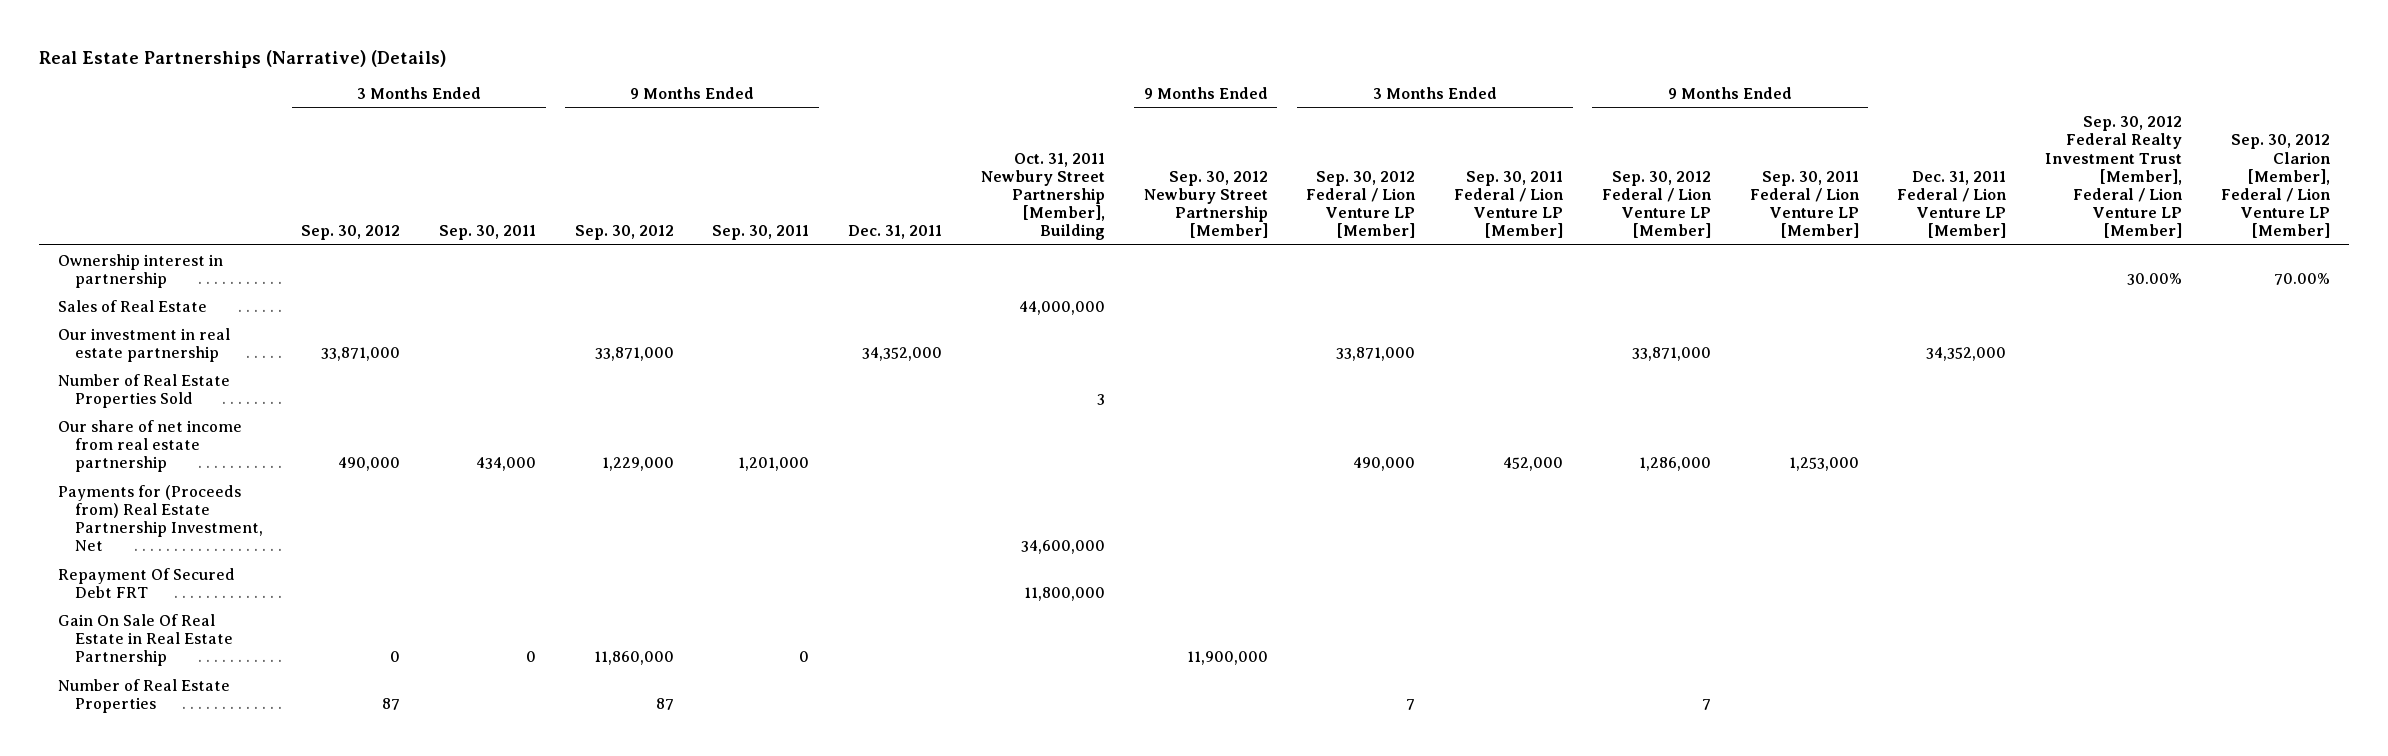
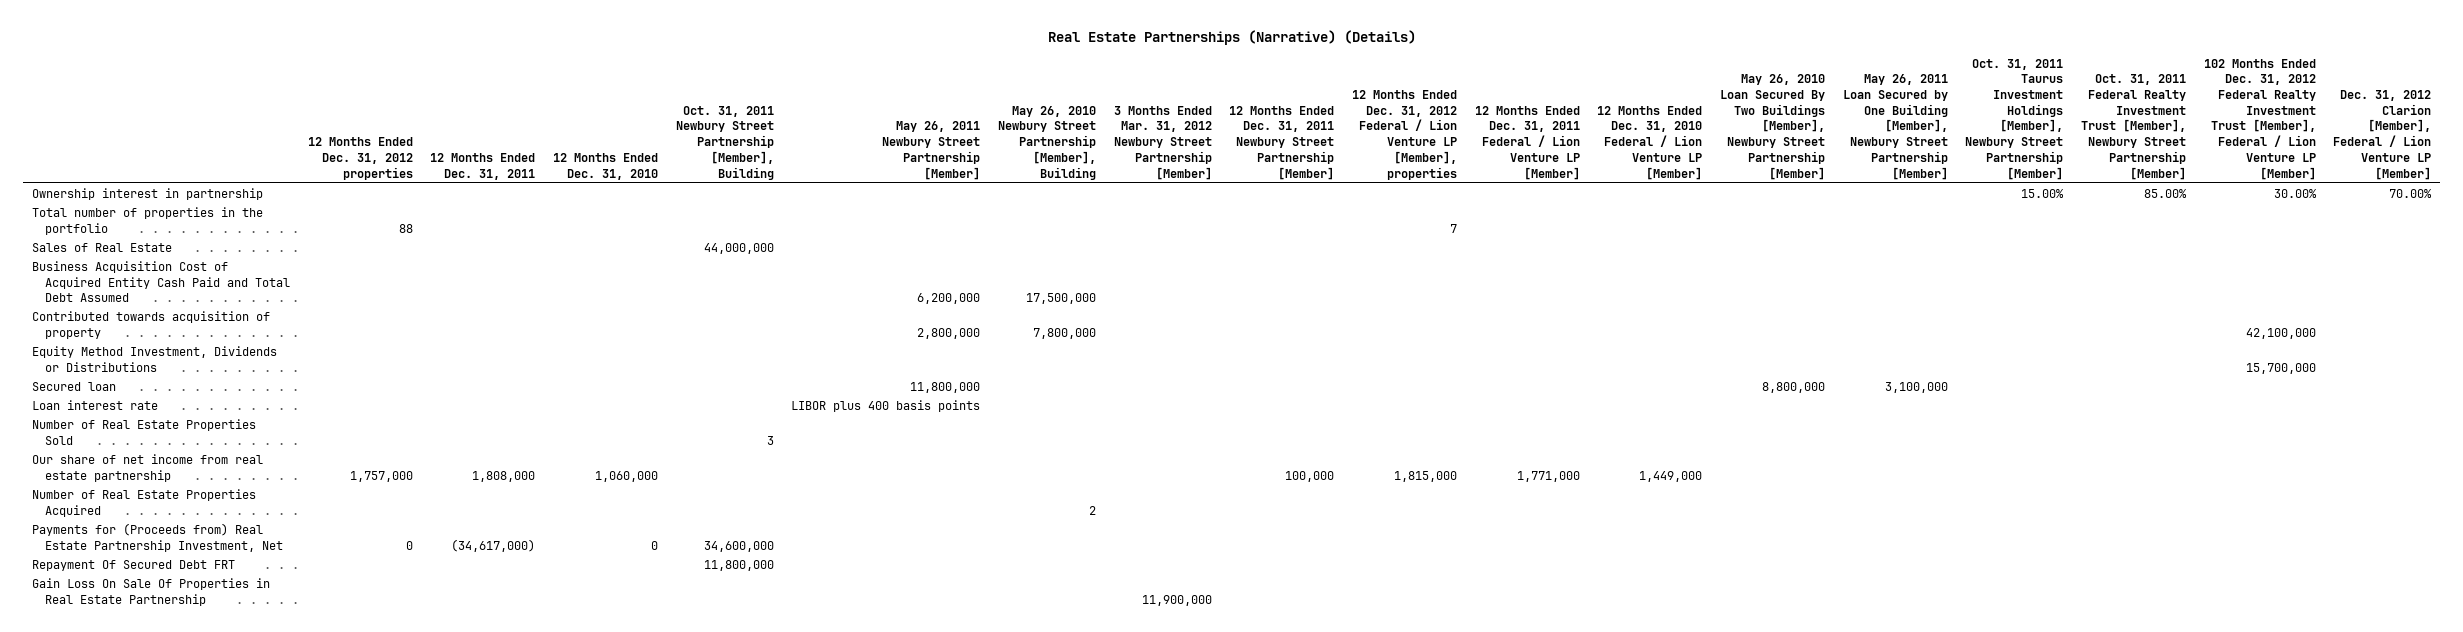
- | 3 Months Ended Sep. 30, 2012 | 3 Months Ended Sep. 30, 2011 | 9 Months Ended Sep. 30, 2012 | 9 Months Ended Sep. 30, 2011 | Dec. 31, 2011 | Oct. 31, 2011 Newbury Street Partnership [Member], Building | 9 Months Ended Sep. 30, 2012 Newbury Street Partnership [Member] | 3 Months Ended Sep. 30, 2012 Federal / Lion Venture LP [Member] | 3 Months Ended Sep. 30, 2011 Federal / Lion Venture LP [Member] | 9 Months Ended Sep. 30, 2012 Federal / Lion Venture LP [Member] | 9 Months Ended Sep. 30, 2011 Federal / Lion Venture LP [Member] | Dec. 31, 2011 Federal / Lion Venture LP [Member] | Sep. 30, 2012 Federal Realty Investment Trust [Member], Federal / Lion Venture LP [Member] | Sep. 30, 2012 Clarion [Member], Federal / Lion Venture LP [Member]
+ | 12 Months Ended Dec. 31, 2012 properties | 12 Months Ended Dec. 31, 2011 | 12 Months Ended Dec. 31, 2010 | Oct. 31, 2011 Newbury Street Partnership [Member], Building | May 26, 2011 Newbury Street Partnership [Member] | May 26, 2010 Newbury Street Partnership [Member], Building | 3 Months Ended Mar. 31, 2012 Newbury Street Partnership [Member] | 12 Months Ended Dec. 31, 2011 Newbury Street Partnership [Member] | 12 Months Ended Dec. 31, 2012 Federal / Lion Venture LP [Member], properties | 12 Months Ended Dec. 31, 2011 Federal / Lion Venture LP [Member] | 12 Months Ended Dec. 31, 2010 Federal / Lion Venture LP [Member] | May 26, 2010 Loan Secured By Two Buildings [Member], Newbury Street Partnership [Member] | May 26, 2011 Loan Secured by One Building [Member], Newbury Street Partnership [Member] | Oct. 31, 2011 Taurus Investment Holdings [Member], Newbury Street Partnership [Member] | Oct. 31, 2011 Federal Realty Investment Trust [Member], Newbury Street Partnership [Member] | 102 Months Ended Dec. 31, 2012 Federal Realty Investment Trust [Member], Federal / Lion Venture LP [Member] | Dec. 31, 2012 Clarion [Member], Federal / Lion Venture LP [Member]
+ Total number of properties in the portfolio | 88 | | | | | | | | 7 | | | | | | | |
- Our investment in real estate partnership | 33,871,000 | | 33,871,000 | | 34,352,000 | | | 33,871,000 | | 33,871,000 | | 34,352,000 | |
+ Business Acquisition Cost of Acquired Entity Cash Paid and Total Debt Assumed | | | | | 6,200,000 | 17,500,000 | | | | | | | | | | |
+ Contributed towards acquisition of property | | | | | 2,800,000 | 7,800,000 | | | | | | | | | | 42,100,000 |
+ Equity Method Investment, Dividends or Distributions | | | | | | | | | | | | | | | | 15,700,000 |
+ Secured loan | | | | | 11,800,000 | | | | | | | 8,800,000 | 3,100,000 | | | |
+ Loan interest rate | | | | | LIBOR plus 400 basis points | | | | | | | | | | | |
+ Number of Real Estate Properties Acquired | | | | | | 2 | | | | | | | | | | |
- Gain On Sale Of Real Estate in Real Estate Partnership | 0 | 0 | 11,860,000 | 0 | | | 11,900,000 | | | | | | |
- Number of Real Estate Properties | 87 | | 87 | | | | | 7 | | 7 | | | |
+ Gain Loss On Sale Of Properties in Real Estate Partnership | | | | | | | 11,900,000 | | | | | | | | | |

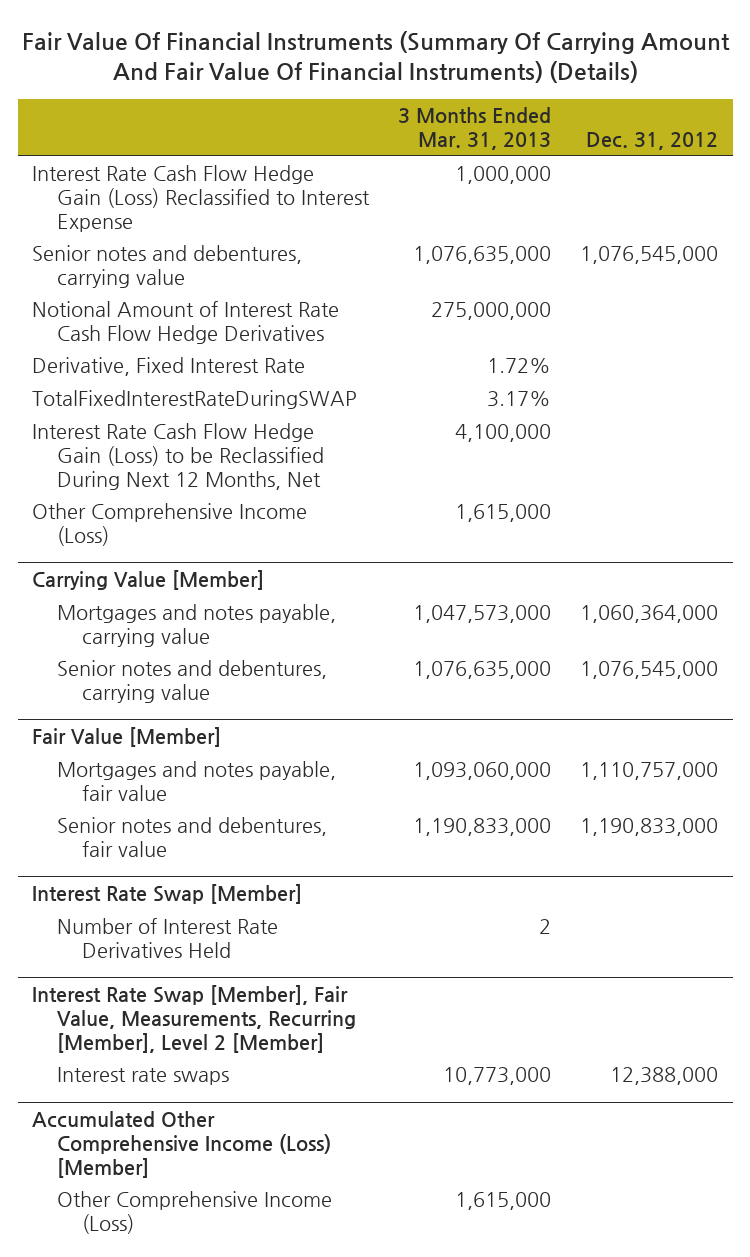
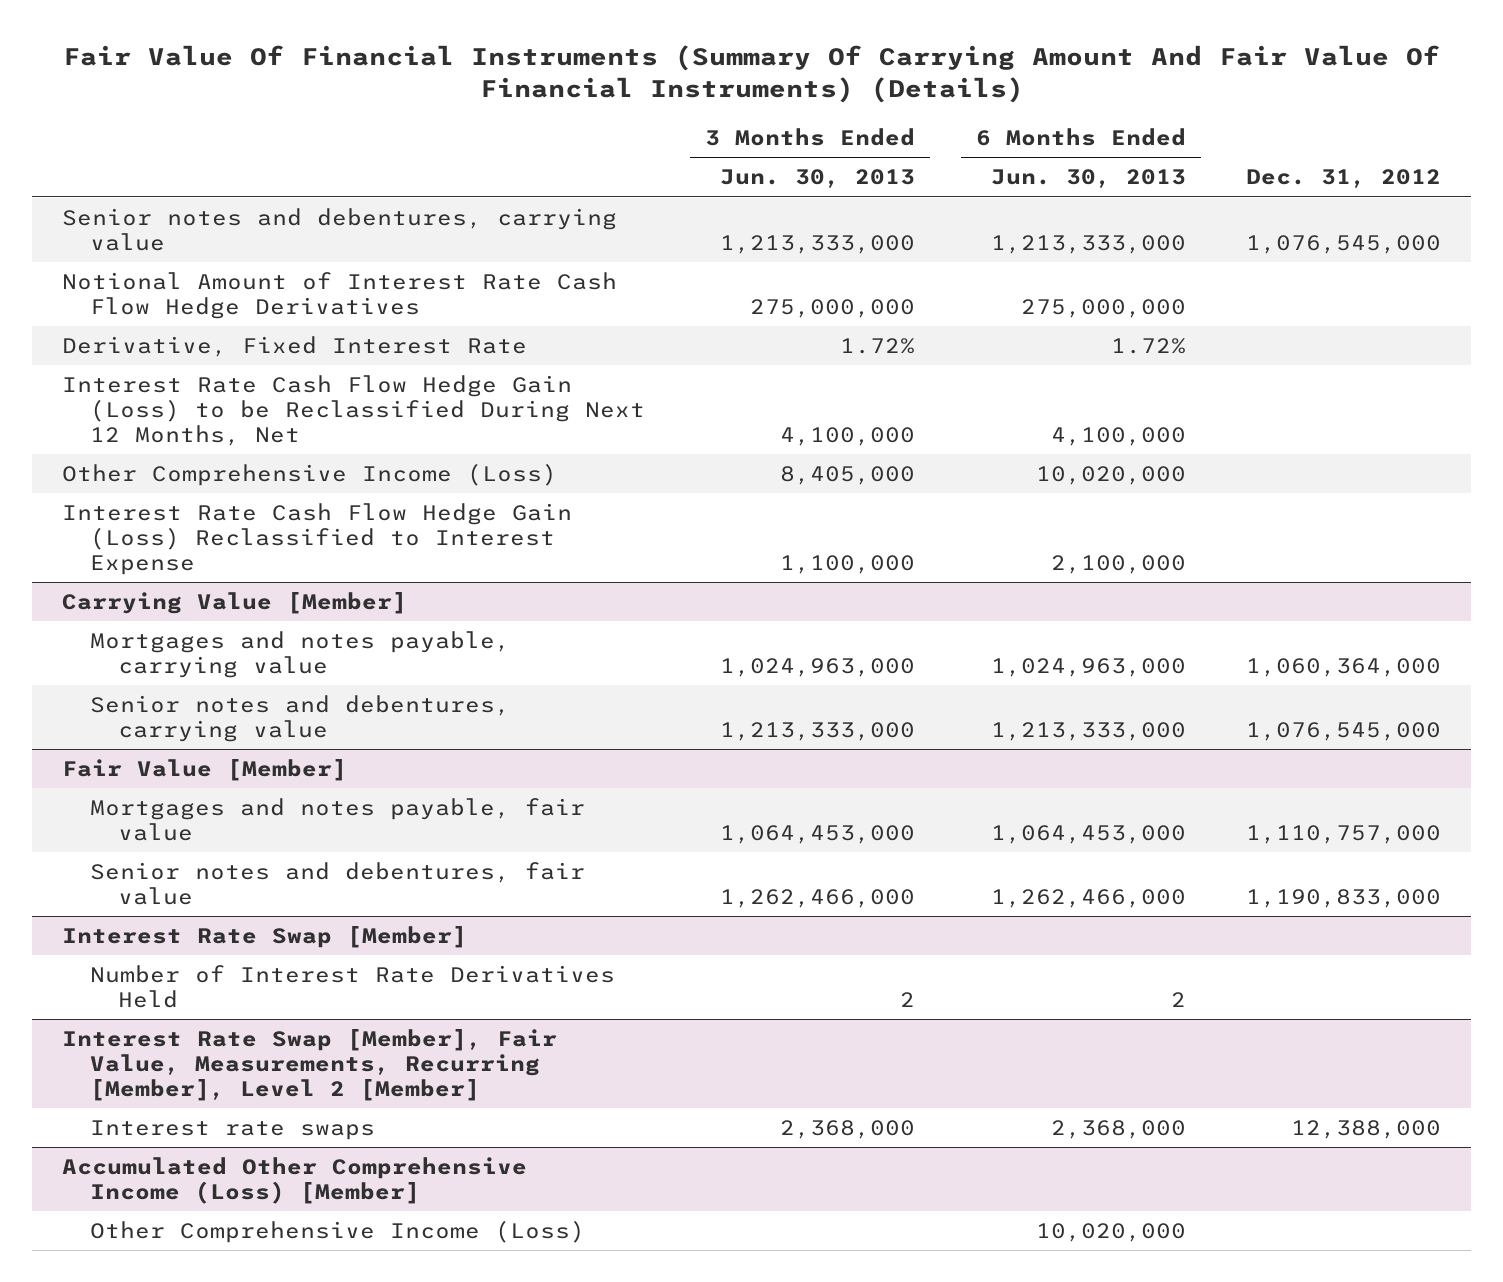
- | 3 Months Ended Mar. 31, 2013 | Dec. 31, 2012
+ | 3 Months Ended Jun. 30, 2013 | 6 Months Ended Jun. 30, 2013 | Dec. 31, 2012
- TotalFixedInterestRateDuringSWAP | 3.17% |
moved down: Interest Rate Cash Flow Hedge Gain (Loss) Reclassified to Interest Expense | 1,100,000 | 2,100,000 |

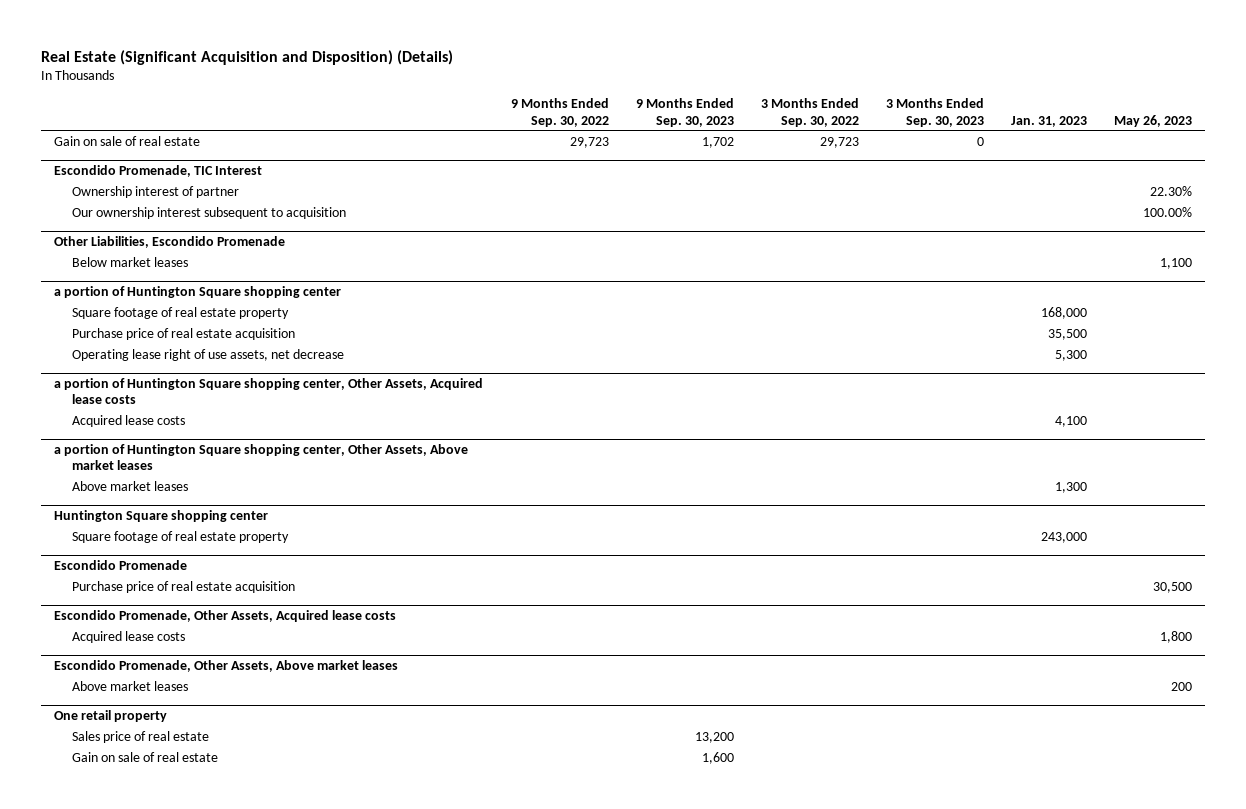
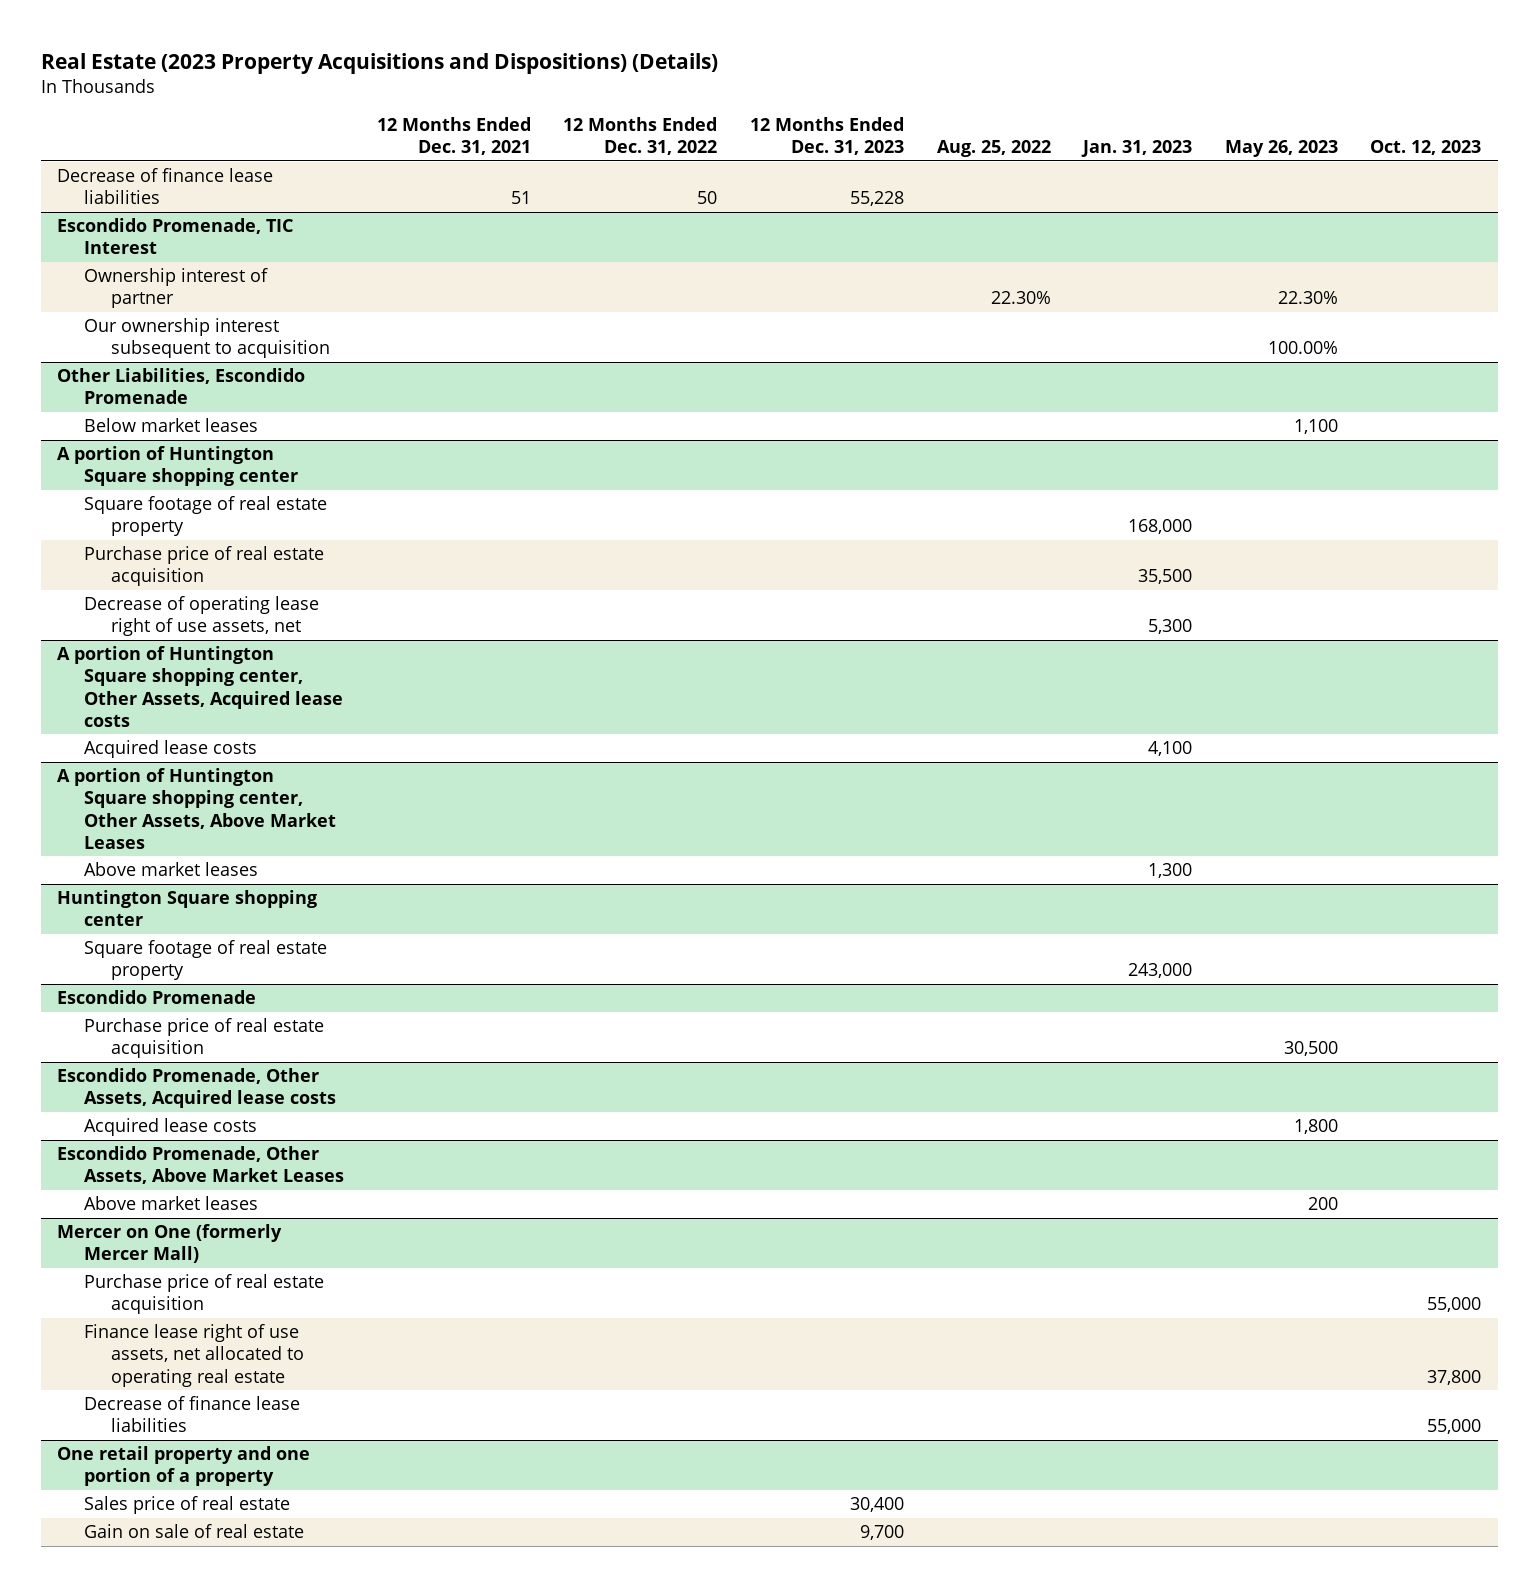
- Real Estate (Significant Acquisition and Disposition) (Details)
+ Real Estate (2023 Property Acquisitions and Dispositions) (Details)
- | 9 Months Ended Sep. 30, 2022 | 9 Months Ended Sep. 30, 2023 | 3 Months Ended Sep. 30, 2022 | 3 Months Ended Sep. 30, 2023 | Jan. 31, 2023 | May 26, 2023
+ | 12 Months Ended Dec. 31, 2021 | 12 Months Ended Dec. 31, 2022 | 12 Months Ended Dec. 31, 2023 | Aug. 25, 2022 | Jan. 31, 2023 | May 26, 2023 | Oct. 12, 2023
- Gain on sale of real estate | 29,723 | 1,702 | 29,723 | 0 | |
+ Decrease of finance lease liabilities | 51 | 50 | 55,228 | | | |
- a portion of Huntington Square shopping center
+ A portion of Huntington Square shopping center
- Operating lease right of use assets, net decrease | | | | | 5,300 |
- a portion of Huntington Square shopping center, Other Assets, Acquired lease costs
+ Decrease of operating lease right of use assets, net | | | | | 5,300 | |
+ A portion of Huntington Square shopping center, Other Assets, Acquired lease costs
- a portion of Huntington Square shopping center, Other Assets, Above market leases
+ A portion of Huntington Square shopping center, Other Assets, Above Market Leases
- Escondido Promenade, Other Assets, Above market leases
+ Escondido Promenade, Other Assets, Above Market Leases
- One retail property
- Sales price of real estate | | 13,200 | | | |
- Gain on sale of real estate | | 1,600 | | | |
+ Mercer on One (formerly Mercer Mall)
+ Purchase price of real estate acquisition | | | | | | | 55,000
+ Finance lease right of use assets, net allocated to operating real estate | | | | | | | 37,800
+ Decrease of finance lease liabilities | | | | | | | 55,000
+ One retail property and one portion of a property
+ Sales price of real estate | | | 30,400 | | | |
+ Gain on sale of real estate | | | 9,700 | | | |

